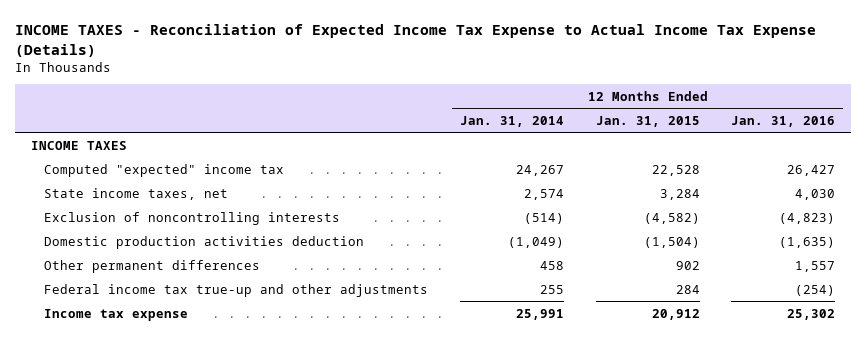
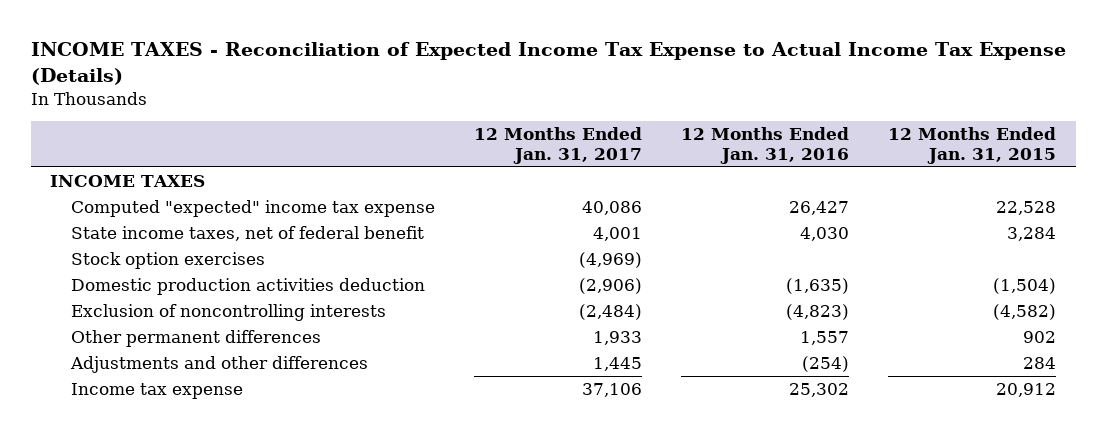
- | 12 Months Ended Jan. 31, 2014 | 12 Months Ended Jan. 31, 2015 | 12 Months Ended Jan. 31, 2016
+ | 12 Months Ended Jan. 31, 2017 | 12 Months Ended Jan. 31, 2016 | 12 Months Ended Jan. 31, 2015
- Computed "expected" income tax | 24,267 | 22,528 | 26,427
- State income taxes, net | 2,574 | 3,284 | 4,030
+ Computed "expected" income tax expense | 40,086 | 26,427 | 22,528
+ State income taxes, net of federal benefit | 4,001 | 4,030 | 3,284
+ Stock option exercises | (4,969) | |
moved down: Exclusion of noncontrolling interests | (2,484) | (4,823) | (4,582)
- Federal income tax true-up and other adjustments | 255 | 284 | (254)
+ Adjustments and other differences | 1,445 | (254) | 284

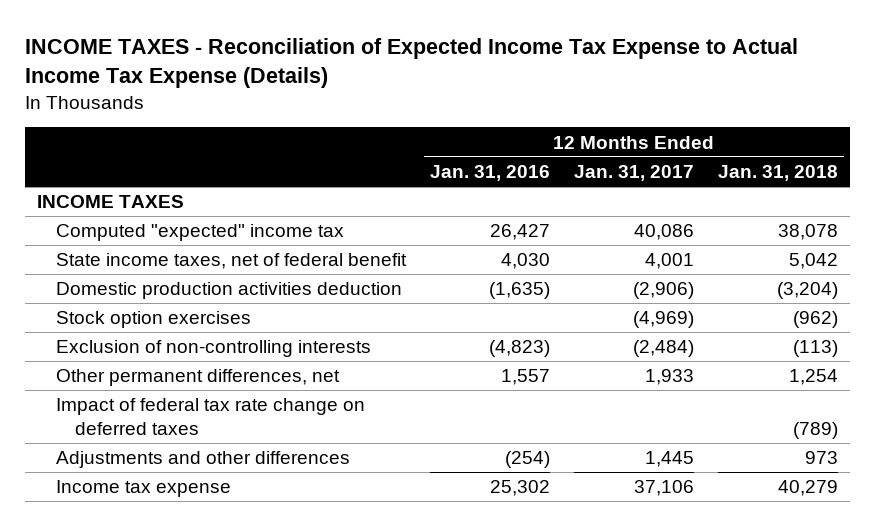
- | 12 Months Ended Jan. 31, 2017 | 12 Months Ended Jan. 31, 2016 | 12 Months Ended Jan. 31, 2015
+ | 12 Months Ended Jan. 31, 2016 | 12 Months Ended Jan. 31, 2017 | 12 Months Ended Jan. 31, 2018
- Computed "expected" income tax expense | 40,086 | 26,427 | 22,528
+ Computed "expected" income tax | 26,427 | 40,086 | 38,078
- Exclusion of noncontrolling interests | (2,484) | (4,823) | (4,582)
- Other permanent differences | 1,933 | 1,557 | 902
moved down: Stock option exercises | | (4,969) | (962)
+ Exclusion of non-controlling interests | (4,823) | (2,484) | (113)
+ Other permanent differences, net | 1,557 | 1,933 | 1,254
+ Impact of federal tax rate change on deferred taxes | | | (789)

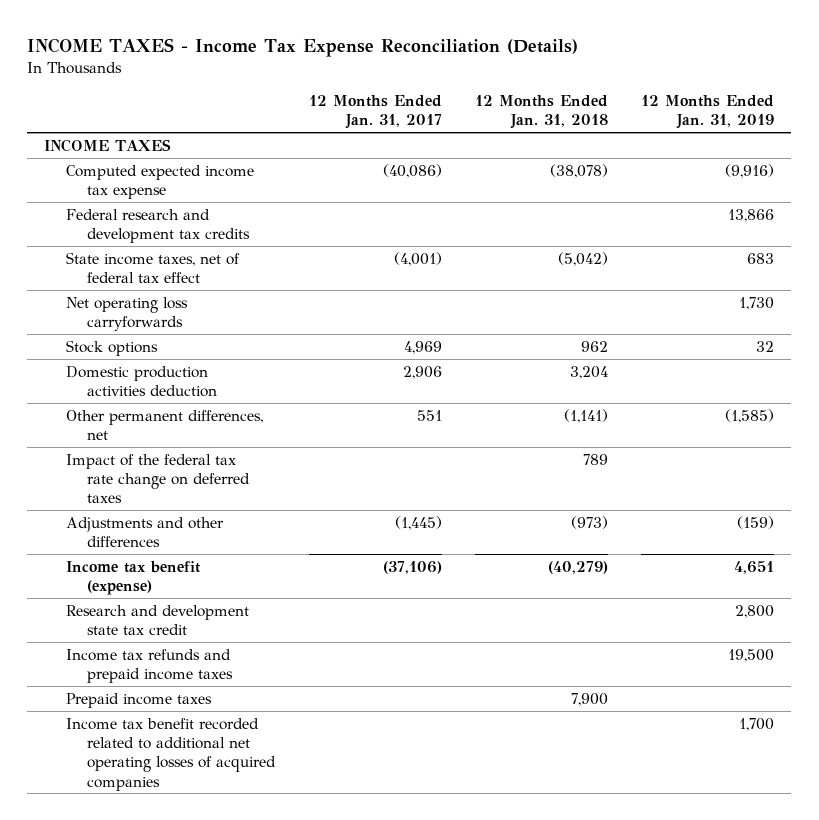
- INCOME TAXES - Reconciliation of Expected Income Tax Expense to Actual Income Tax Expense (Details)
+ INCOME TAXES - Income Tax Expense Reconciliation (Details)
- | 12 Months Ended Jan. 31, 2016 | 12 Months Ended Jan. 31, 2017 | 12 Months Ended Jan. 31, 2018
+ | 12 Months Ended Jan. 31, 2017 | 12 Months Ended Jan. 31, 2018 | 12 Months Ended Jan. 31, 2019
- Computed "expected" income tax | 26,427 | 40,086 | 38,078
- State income taxes, net of federal benefit | 4,030 | 4,001 | 5,042
- Domestic production activities deduction | (1,635) | (2,906) | (3,204)
- Stock option exercises | | (4,969) | (962)
- Exclusion of non-controlling interests | (4,823) | (2,484) | (113)
- Other permanent differences, net | 1,557 | 1,933 | 1,254
- Impact of federal tax rate change on deferred taxes | | | (789)
- Adjustments and other differences | (254) | 1,445 | 973
- Income tax expense | 25,302 | 37,106 | 40,279
+ Computed expected income tax expense | (40,086) | (38,078) | (9,916)
+ Federal research and development tax credits | | | 13,866
+ State income taxes, net of federal tax effect | (4,001) | (5,042) | 683
+ Net operating loss carryforwards | | | 1,730
+ Stock options | 4,969 | 962 | 32
+ Domestic production activities deduction | 2,906 | 3,204 |
+ Other permanent differences, net | 551 | (1,141) | (1,585)
+ Impact of the federal tax rate change on deferred taxes | | 789 |
+ Adjustments and other differences | (1,445) | (973) | (159)
+ Income tax benefit (expense) | (37,106) | (40,279) | 4,651
+ Research and development state tax credit | | | 2,800
+ Income tax refunds and prepaid income taxes | | | 19,500
+ Prepaid income taxes | | 7,900 |
+ Income tax benefit recorded related to additional net operating losses of acquired companies | | | 1,700

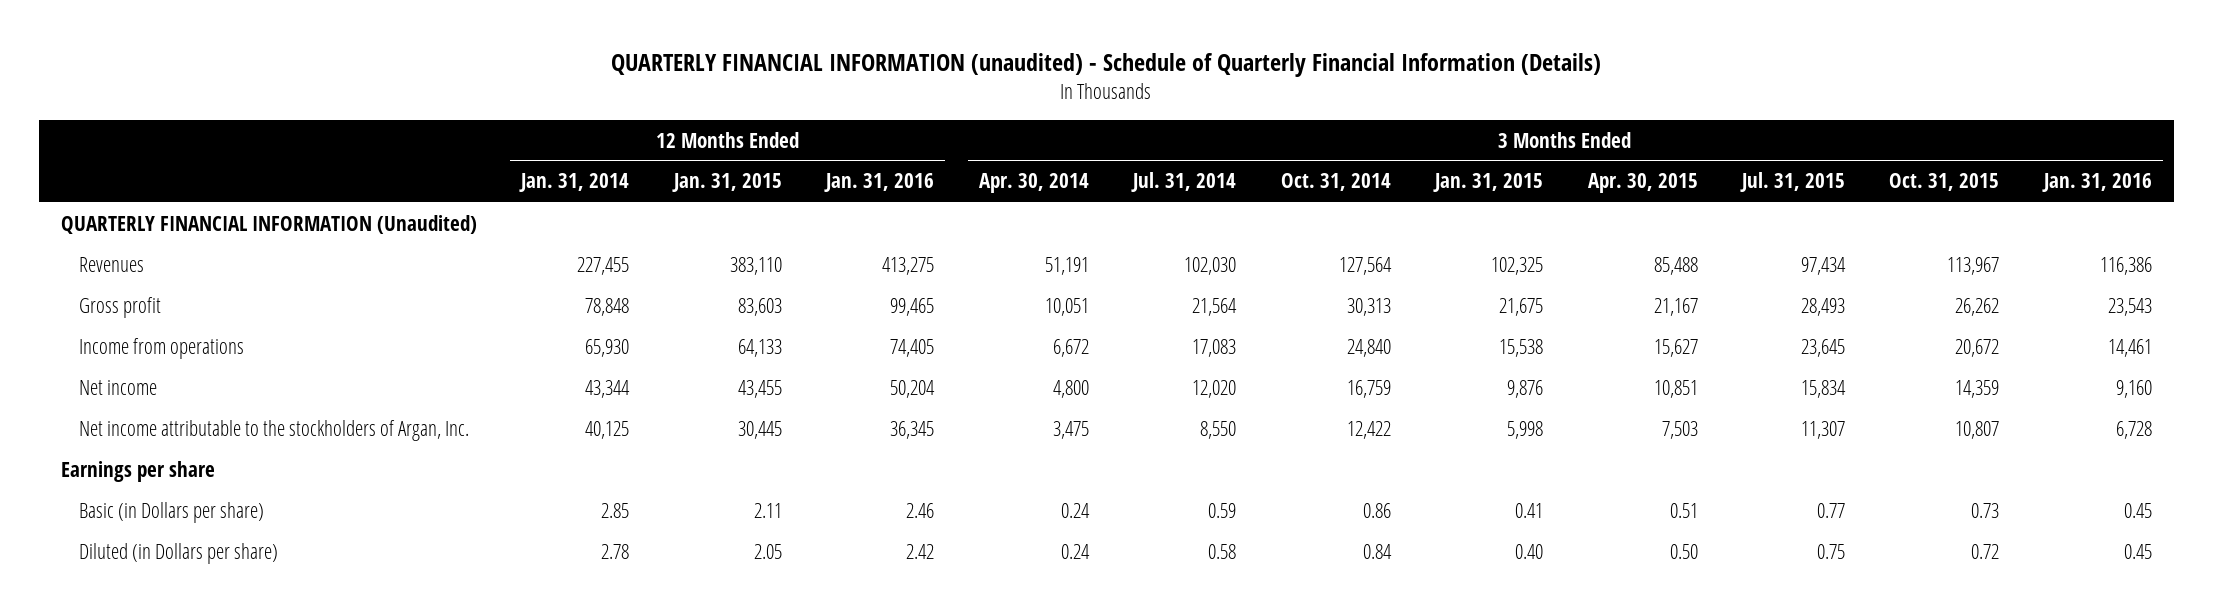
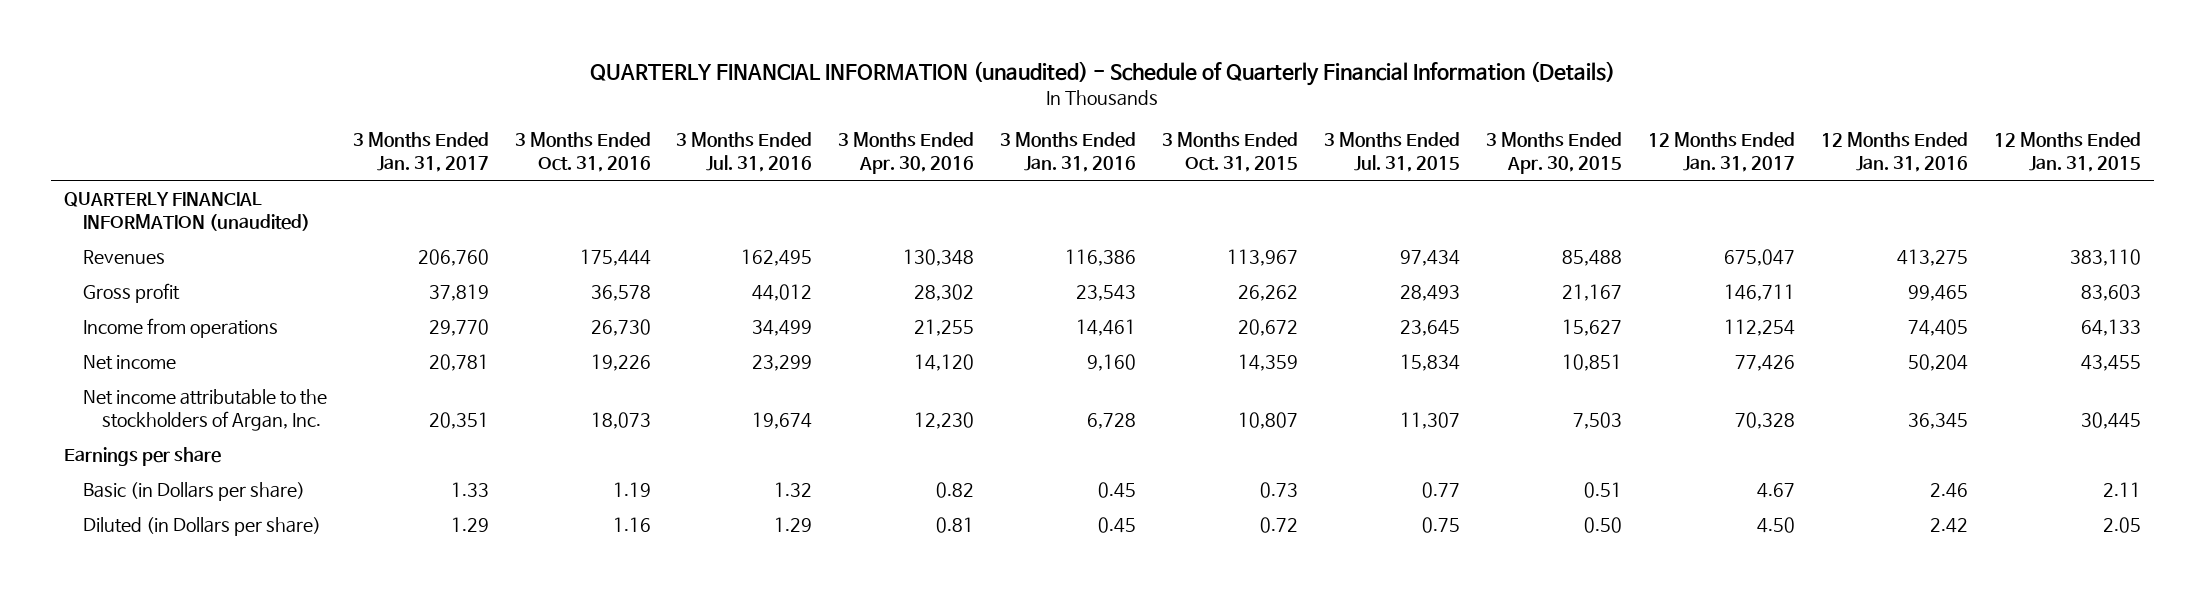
- | 12 Months Ended Jan. 31, 2014 | 12 Months Ended Jan. 31, 2015 | 12 Months Ended Jan. 31, 2016 | 3 Months Ended Apr. 30, 2014 | 3 Months Ended Jul. 31, 2014 | 3 Months Ended Oct. 31, 2014 | 3 Months Ended Jan. 31, 2015 | 3 Months Ended Apr. 30, 2015 | 3 Months Ended Jul. 31, 2015 | 3 Months Ended Oct. 31, 2015 | 3 Months Ended Jan. 31, 2016
+ | 3 Months Ended Jan. 31, 2017 | 3 Months Ended Oct. 31, 2016 | 3 Months Ended Jul. 31, 2016 | 3 Months Ended Apr. 30, 2016 | 3 Months Ended Jan. 31, 2016 | 3 Months Ended Oct. 31, 2015 | 3 Months Ended Jul. 31, 2015 | 3 Months Ended Apr. 30, 2015 | 12 Months Ended Jan. 31, 2017 | 12 Months Ended Jan. 31, 2016 | 12 Months Ended Jan. 31, 2015
- QUARTERLY FINANCIAL INFORMATION (Unaudited)
+ QUARTERLY FINANCIAL INFORMATION (unaudited)

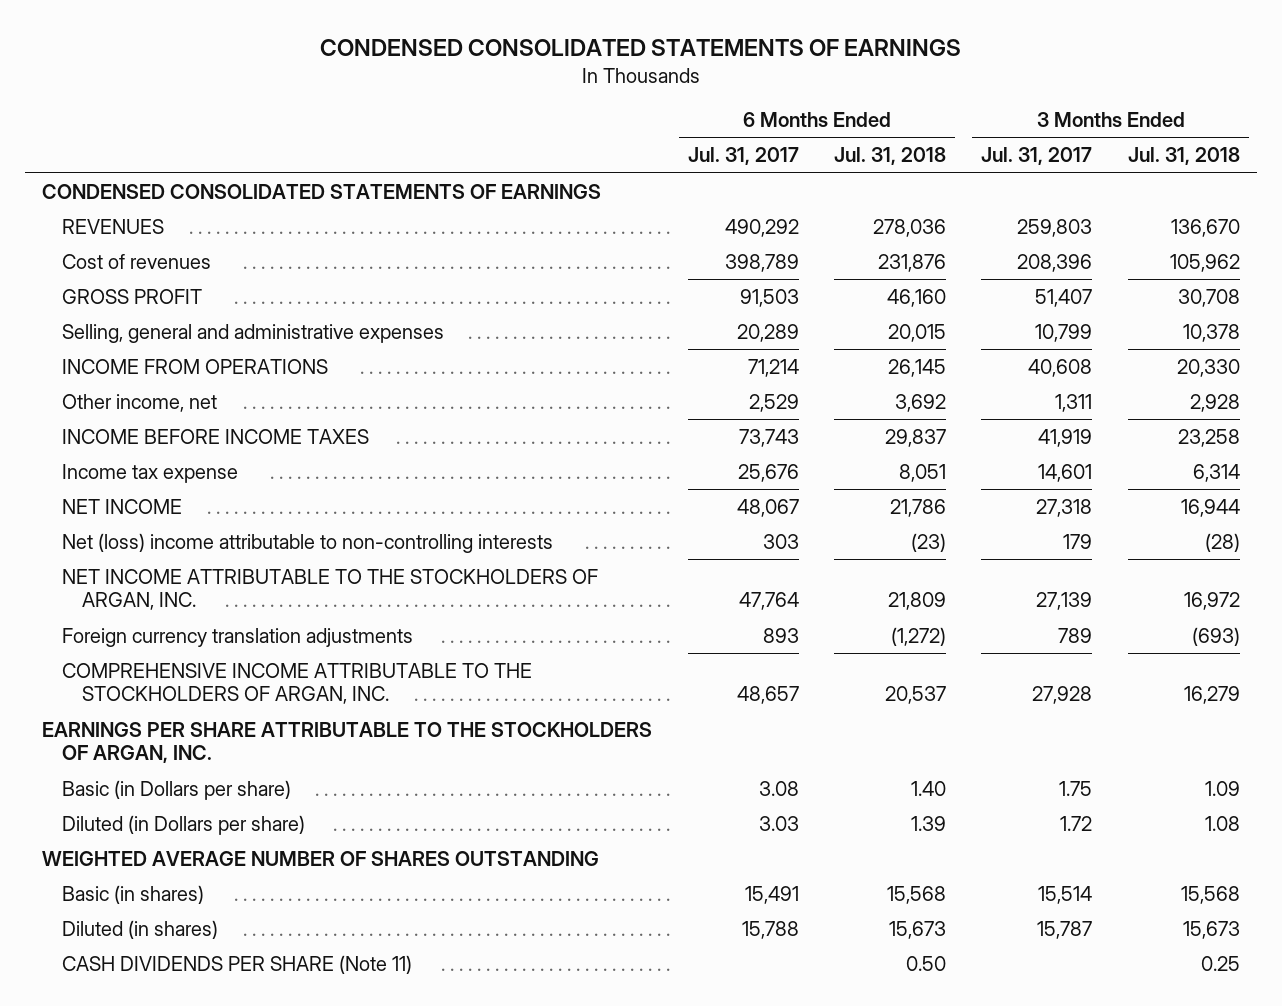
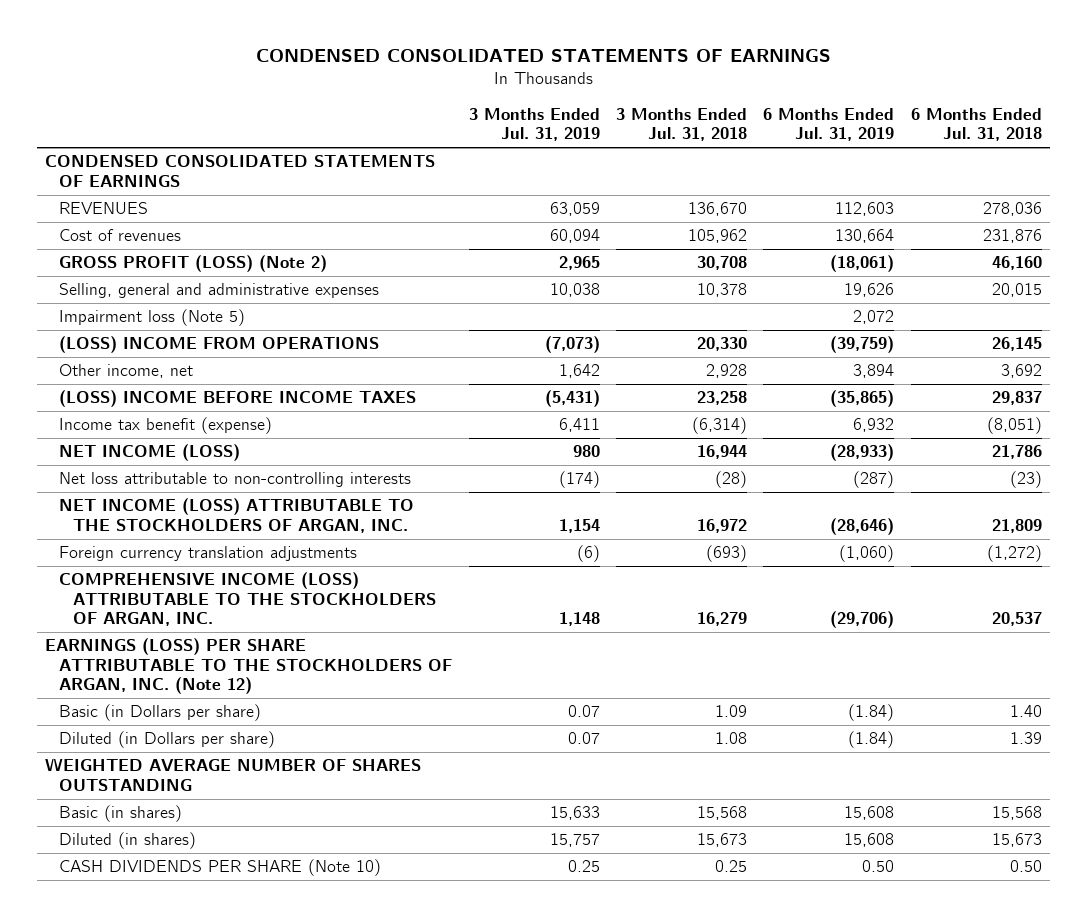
- | 6 Months Ended Jul. 31, 2017 | 6 Months Ended Jul. 31, 2018 | 3 Months Ended Jul. 31, 2017 | 3 Months Ended Jul. 31, 2018
+ | 3 Months Ended Jul. 31, 2019 | 3 Months Ended Jul. 31, 2018 | 6 Months Ended Jul. 31, 2019 | 6 Months Ended Jul. 31, 2018
- GROSS PROFIT | 91,503 | 46,160 | 51,407 | 30,708
+ GROSS PROFIT (LOSS) (Note 2) | 2,965 | 30,708 | (18,061) | 46,160
- INCOME FROM OPERATIONS | 71,214 | 26,145 | 40,608 | 20,330
+ Impairment loss (Note 5) | | | 2,072 |
+ (LOSS) INCOME FROM OPERATIONS | (7,073) | 20,330 | (39,759) | 26,145
- INCOME BEFORE INCOME TAXES | 73,743 | 29,837 | 41,919 | 23,258
- Income tax expense | 25,676 | 8,051 | 14,601 | 6,314
- NET INCOME | 48,067 | 21,786 | 27,318 | 16,944
- Net (loss) income attributable to non-controlling interests | 303 | (23) | 179 | (28)
- NET INCOME ATTRIBUTABLE TO THE STOCKHOLDERS OF ARGAN, INC. | 47,764 | 21,809 | 27,139 | 16,972
+ (LOSS) INCOME BEFORE INCOME TAXES | (5,431) | 23,258 | (35,865) | 29,837
+ Income tax benefit (expense) | 6,411 | (6,314) | 6,932 | (8,051)
+ NET INCOME (LOSS) | 980 | 16,944 | (28,933) | 21,786
+ Net loss attributable to non-controlling interests | (174) | (28) | (287) | (23)
+ NET INCOME (LOSS) ATTRIBUTABLE TO THE STOCKHOLDERS OF ARGAN, INC. | 1,154 | 16,972 | (28,646) | 21,809
- COMPREHENSIVE INCOME ATTRIBUTABLE TO THE STOCKHOLDERS OF ARGAN, INC. | 48,657 | 20,537 | 27,928 | 16,279
- EARNINGS PER SHARE ATTRIBUTABLE TO THE STOCKHOLDERS OF ARGAN, INC.
+ COMPREHENSIVE INCOME (LOSS) ATTRIBUTABLE TO THE STOCKHOLDERS OF ARGAN, INC. | 1,148 | 16,279 | (29,706) | 20,537
+ EARNINGS (LOSS) PER SHARE ATTRIBUTABLE TO THE STOCKHOLDERS OF ARGAN, INC. (Note 12)
- CASH DIVIDENDS PER SHARE (Note 11) | | 0.50 | | 0.25
+ CASH DIVIDENDS PER SHARE (Note 10) | 0.25 | 0.25 | 0.50 | 0.50

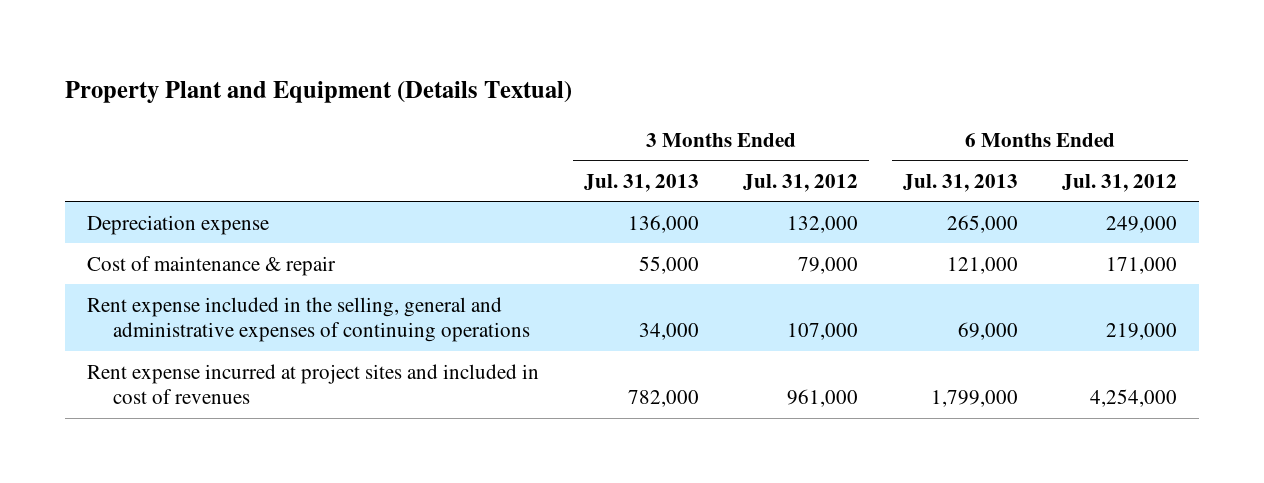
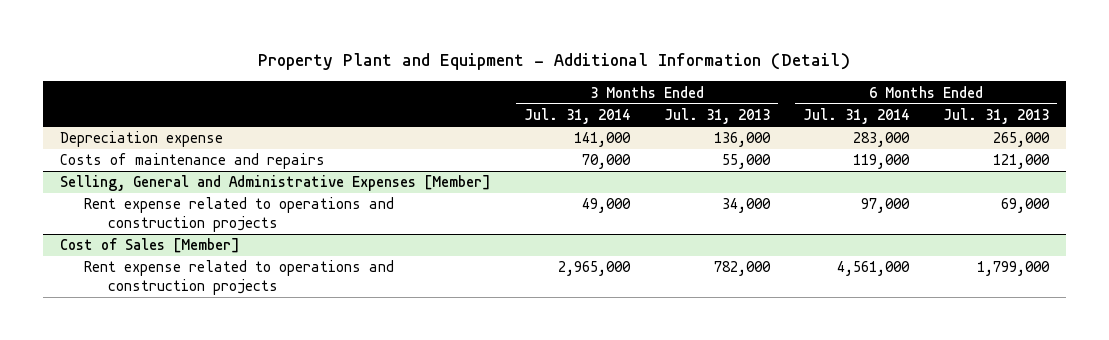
- Property Plant and Equipment (Details Textual)
+ Property Plant and Equipment - Additional Information (Detail)
- | 3 Months Ended Jul. 31, 2013 | 3 Months Ended Jul. 31, 2012 | 6 Months Ended Jul. 31, 2013 | 6 Months Ended Jul. 31, 2012
+ | 3 Months Ended Jul. 31, 2014 | 3 Months Ended Jul. 31, 2013 | 6 Months Ended Jul. 31, 2014 | 6 Months Ended Jul. 31, 2013
- Cost of maintenance & repair | 55,000 | 79,000 | 121,000 | 171,000
- Rent expense included in the selling, general and administrative expenses of continuing operations | 34,000 | 107,000 | 69,000 | 219,000
- Rent expense incurred at project sites and included in cost of revenues | 782,000 | 961,000 | 1,799,000 | 4,254,000
+ Costs of maintenance and repairs | 70,000 | 55,000 | 119,000 | 121,000
+ Selling, General and Administrative Expenses [Member]
+ Rent expense related to operations and construction projects | 49,000 | 34,000 | 97,000 | 69,000
+ Cost of Sales [Member]
+ Rent expense related to operations and construction projects | 2,965,000 | 782,000 | 4,561,000 | 1,799,000

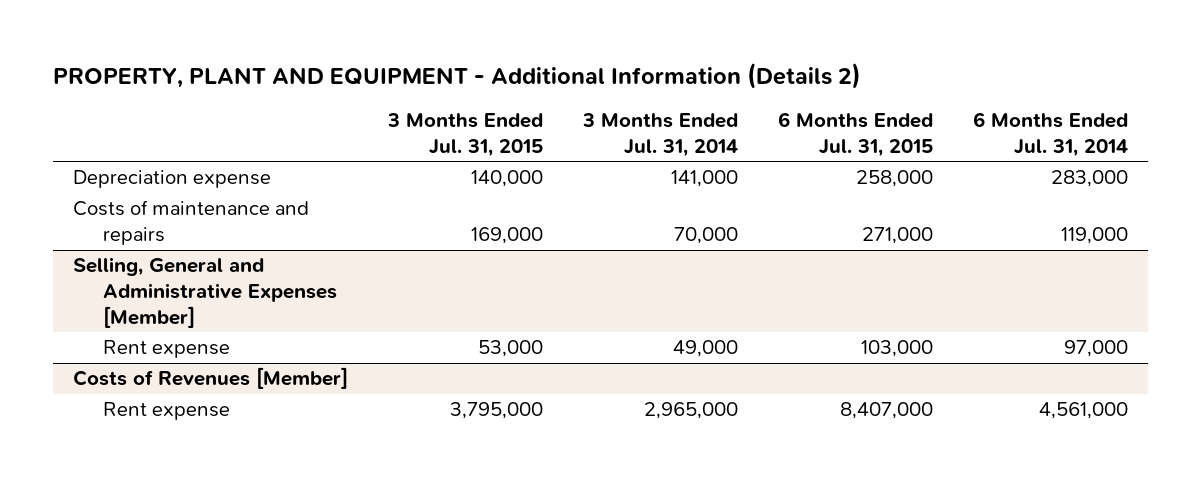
- Property Plant and Equipment - Additional Information (Detail)
+ PROPERTY, PLANT AND EQUIPMENT - Additional Information (Details 2)
- | 3 Months Ended Jul. 31, 2014 | 3 Months Ended Jul. 31, 2013 | 6 Months Ended Jul. 31, 2014 | 6 Months Ended Jul. 31, 2013
+ | 3 Months Ended Jul. 31, 2015 | 3 Months Ended Jul. 31, 2014 | 6 Months Ended Jul. 31, 2015 | 6 Months Ended Jul. 31, 2014
@ Selling, General and Administrative Expenses [Member]
- Rent expense related to operations and construction projects | 49,000 | 34,000 | 97,000 | 69,000
- Cost of Sales [Member]
- Rent expense related to operations and construction projects | 2,965,000 | 782,000 | 4,561,000 | 1,799,000
@ Selling, General and Administrative Expenses [Member]
+ Rent expense | 53,000 | 49,000 | 103,000 | 97,000
+ Costs of Revenues [Member]
+ Rent expense | 3,795,000 | 2,965,000 | 8,407,000 | 4,561,000

